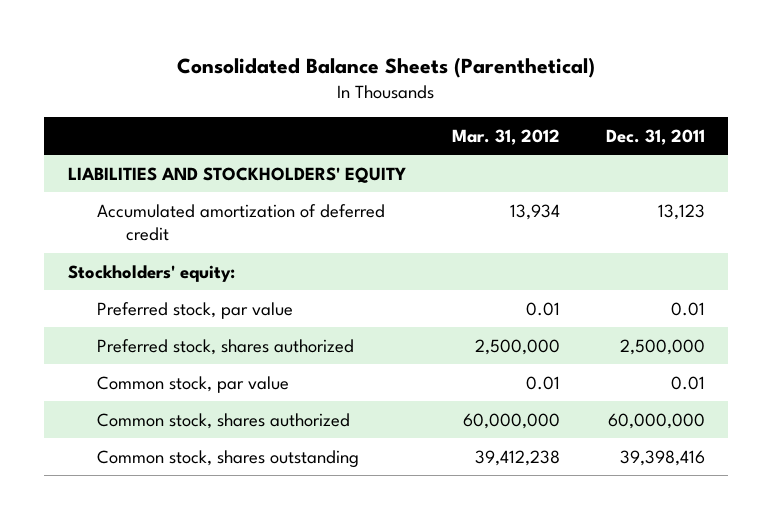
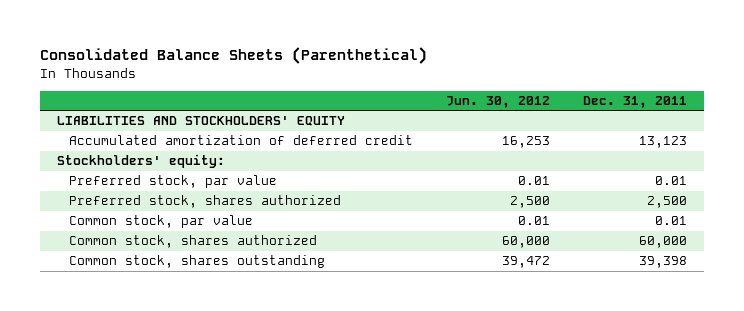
- | Mar. 31, 2012 | Dec. 31, 2011
+ | Jun. 30, 2012 | Dec. 31, 2011
- Preferred stock, shares authorized | 2,500,000 | 2,500,000
+ Preferred stock, shares authorized | 2,500 | 2,500
- Common stock, shares authorized | 60,000,000 | 60,000,000
- Common stock, shares outstanding | 39,412,238 | 39,398,416
+ Common stock, shares authorized | 60,000 | 60,000
+ Common stock, shares outstanding | 39,472 | 39,398

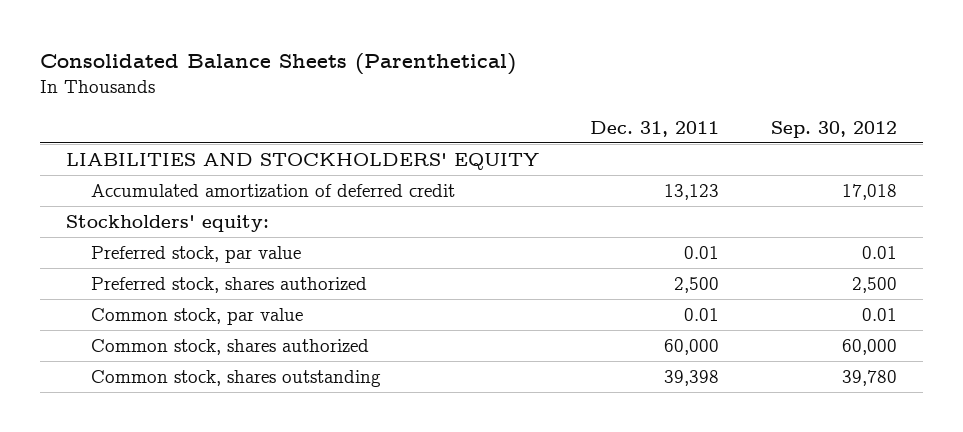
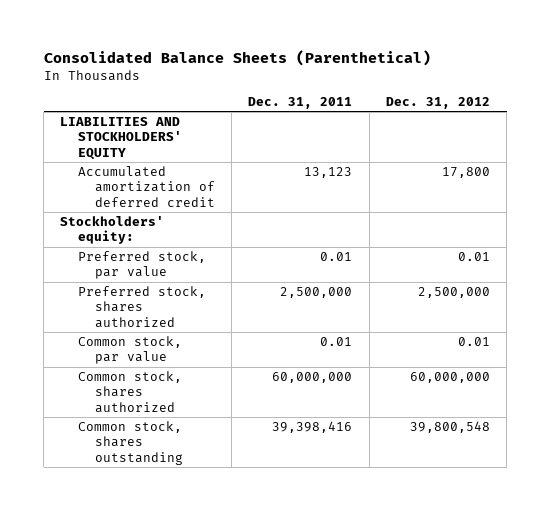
- | Dec. 31, 2011 | Sep. 30, 2012
+ | Dec. 31, 2011 | Dec. 31, 2012
- Preferred stock, shares authorized | 2,500 | 2,500
+ Preferred stock, shares authorized | 2,500,000 | 2,500,000
- Common stock, shares authorized | 60,000 | 60,000
- Common stock, shares outstanding | 39,398 | 39,780
+ Common stock, shares authorized | 60,000,000 | 60,000,000
+ Common stock, shares outstanding | 39,398,416 | 39,800,548

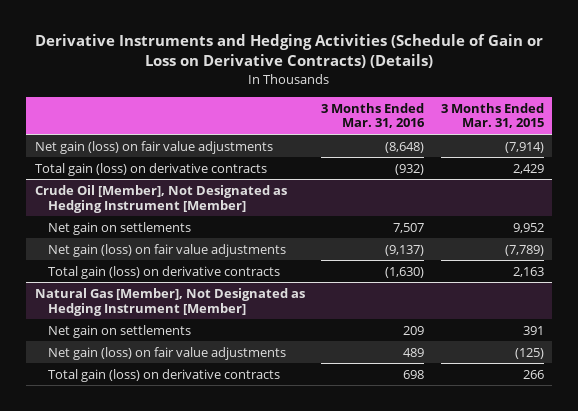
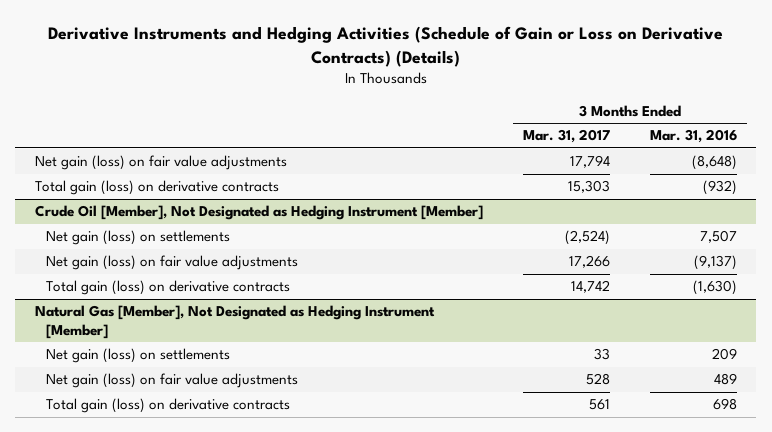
- | 3 Months Ended Mar. 31, 2016 | 3 Months Ended Mar. 31, 2015
+ | 3 Months Ended Mar. 31, 2017 | 3 Months Ended Mar. 31, 2016
@ Crude Oil [Member], Not Designated as Hedging Instrument [Member]
- Net gain on settlements | 7,507 | 9,952
+ Net gain (loss) on settlements | (2,524) | 7,507
@ Natural Gas [Member], Not Designated as Hedging Instrument [Member]
- Net gain on settlements | 209 | 391
+ Net gain (loss) on settlements | 33 | 209

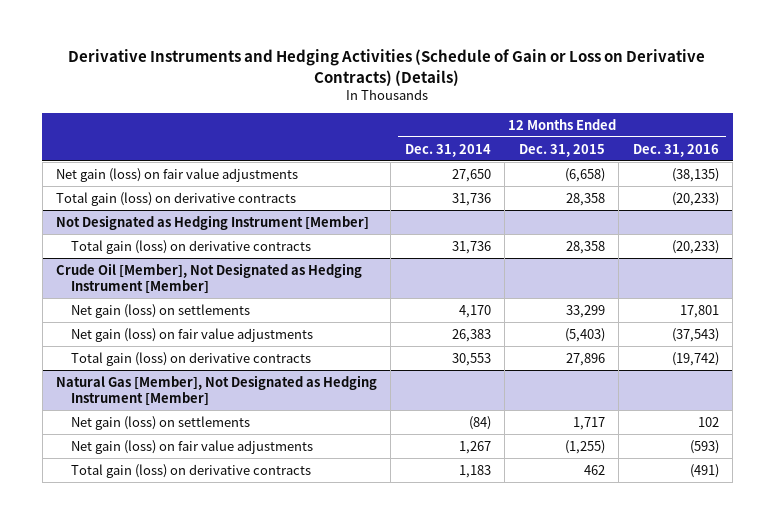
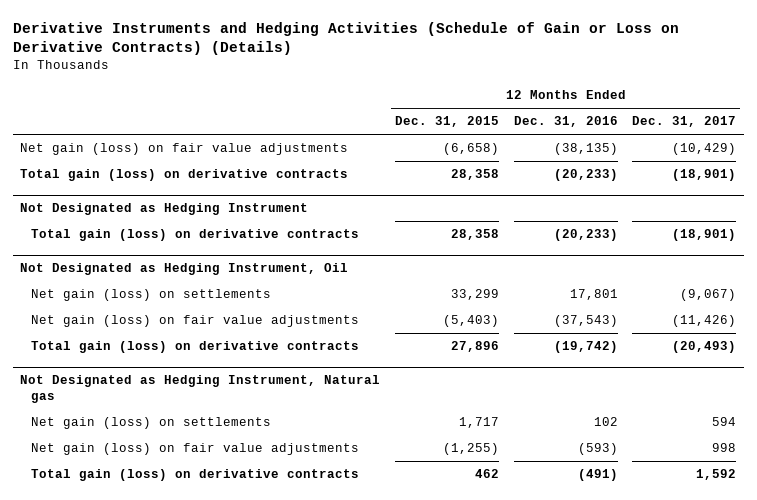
- | 12 Months Ended Dec. 31, 2014 | 12 Months Ended Dec. 31, 2015 | 12 Months Ended Dec. 31, 2016
+ | 12 Months Ended Dec. 31, 2015 | 12 Months Ended Dec. 31, 2016 | 12 Months Ended Dec. 31, 2017
- Not Designated as Hedging Instrument [Member]
+ Not Designated as Hedging Instrument
- Crude Oil [Member], Not Designated as Hedging Instrument [Member]
+ Not Designated as Hedging Instrument, Oil
- Natural Gas [Member], Not Designated as Hedging Instrument [Member]
+ Not Designated as Hedging Instrument, Natural gas

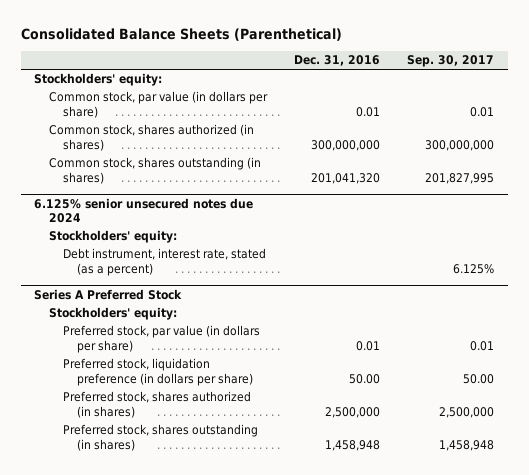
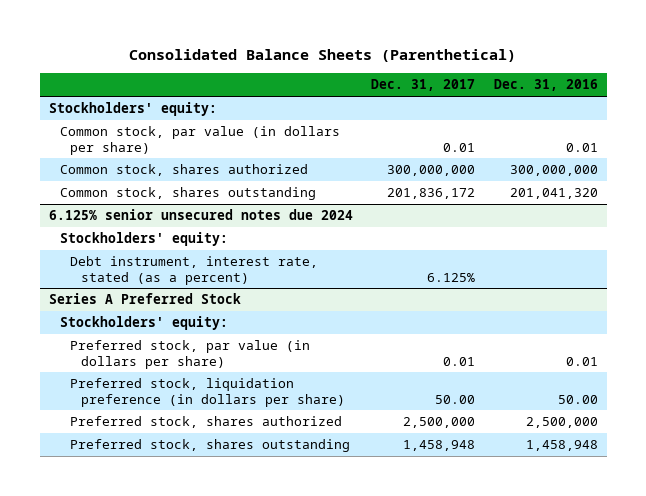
- | Dec. 31, 2016 | Sep. 30, 2017
+ | Dec. 31, 2017 | Dec. 31, 2016
- Common stock, shares authorized (in shares) | 300,000,000 | 300,000,000
- Common stock, shares outstanding (in shares) | 201,041,320 | 201,827,995
+ Common stock, shares authorized | 300,000,000 | 300,000,000
+ Common stock, shares outstanding | 201,836,172 | 201,041,320
@ Series A Preferred Stock
- Preferred stock, shares authorized (in shares) | 2,500,000 | 2,500,000
- Preferred stock, shares outstanding (in shares) | 1,458,948 | 1,458,948
+ Preferred stock, shares authorized | 2,500,000 | 2,500,000
+ Preferred stock, shares outstanding | 1,458,948 | 1,458,948

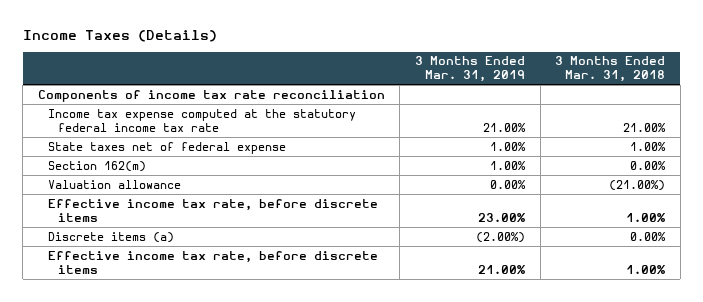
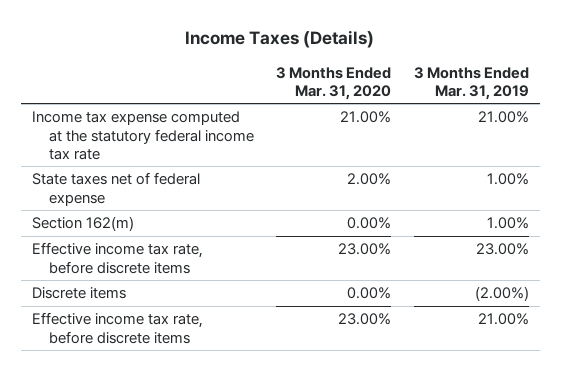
- | 3 Months Ended Mar. 31, 2019 | 3 Months Ended Mar. 31, 2018
+ | 3 Months Ended Mar. 31, 2020 | 3 Months Ended Mar. 31, 2019
- Components of income tax rate reconciliation
- Valuation allowance | 0.00% | (21.00%)
- Discrete items (a) | (2.00%) | 0.00%
+ Discrete items | 0.00% | (2.00%)

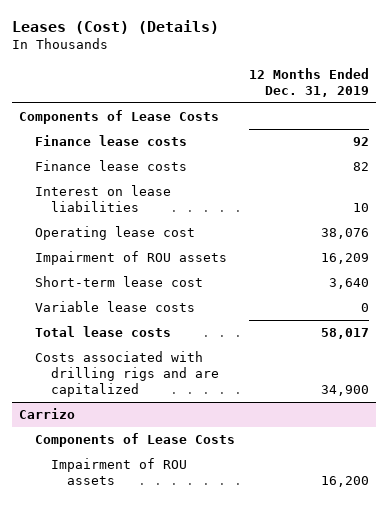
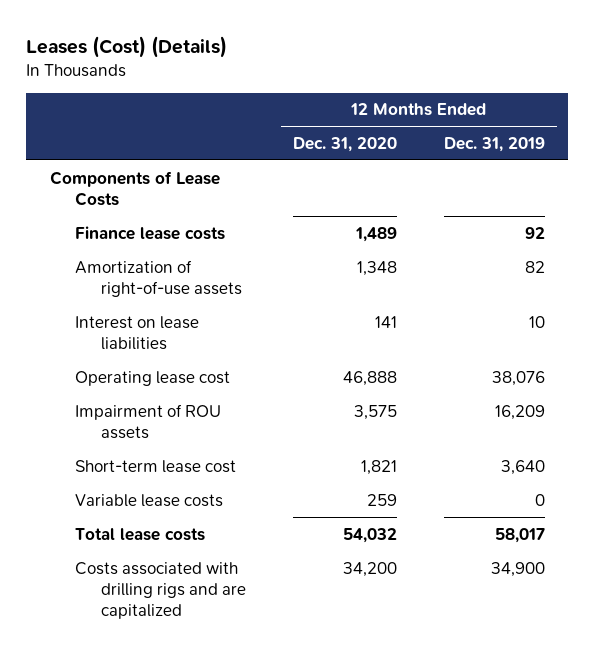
- | 12 Months Ended Dec. 31, 2019
+ | 12 Months Ended Dec. 31, 2020 | 12 Months Ended Dec. 31, 2019
- Finance lease costs | 82
+ Amortization of right-of-use assets | 1,348 | 82
- Carrizo
- Components of Lease Costs
- Impairment of ROU assets | 16,200

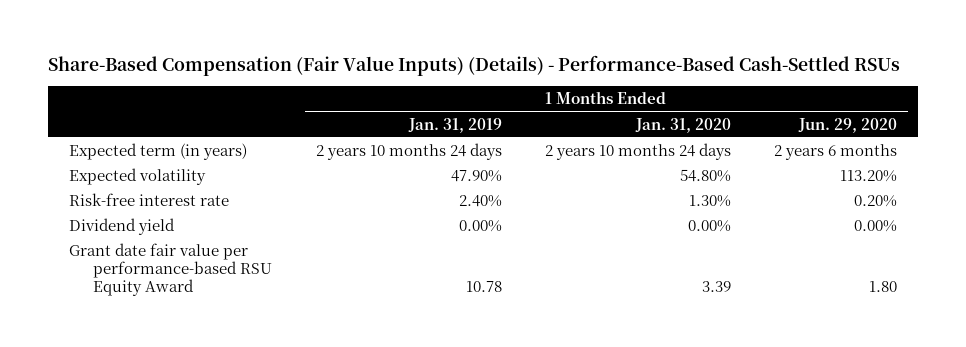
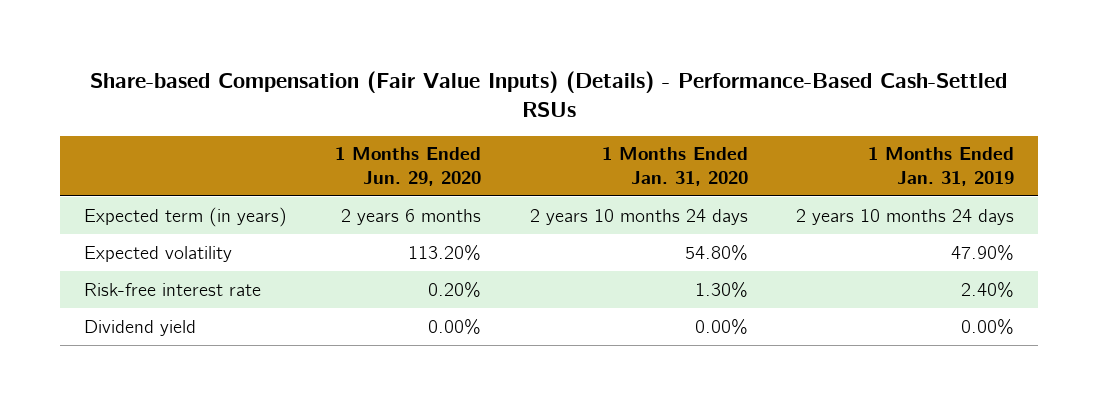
- Share-Based Compensation (Fair Value Inputs) (Details) - Performance-Based Cash-Settled RSUs
+ Share-based Compensation (Fair Value Inputs) (Details) - Performance-Based Cash-Settled RSUs
- | 1 Months Ended Jan. 31, 2019 | 1 Months Ended Jan. 31, 2020 | 1 Months Ended Jun. 29, 2020
+ | 1 Months Ended Jun. 29, 2020 | 1 Months Ended Jan. 31, 2020 | 1 Months Ended Jan. 31, 2019
- Grant date fair value per performance-based RSU Equity Award | 10.78 | 3.39 | 1.80

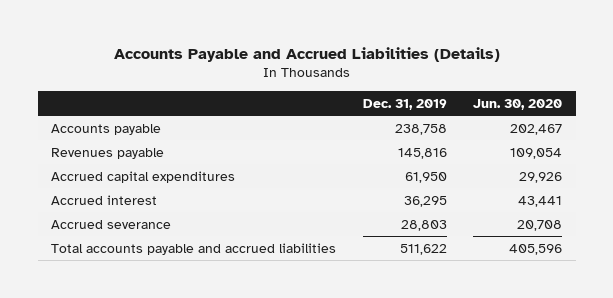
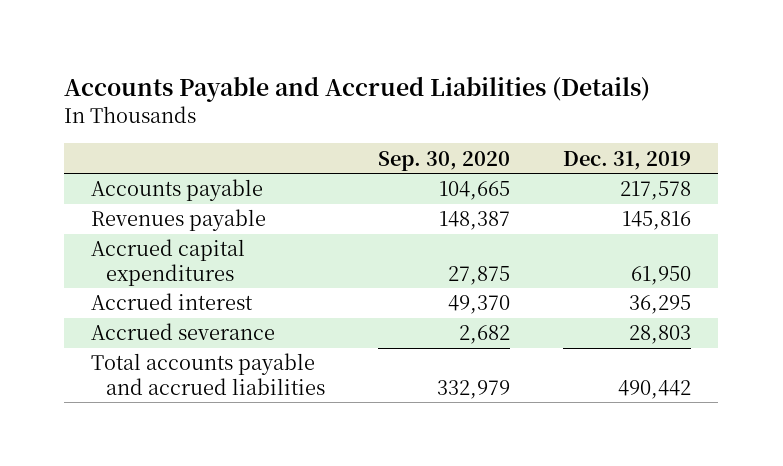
- | Dec. 31, 2019 | Jun. 30, 2020
+ | Sep. 30, 2020 | Dec. 31, 2019
- Accounts payable | 238,758 | 202,467
+ Accounts payable | 104,665 | 217,578
- Total accounts payable and accrued liabilities | 511,622 | 405,596
+ Total accounts payable and accrued liabilities | 332,979 | 490,442

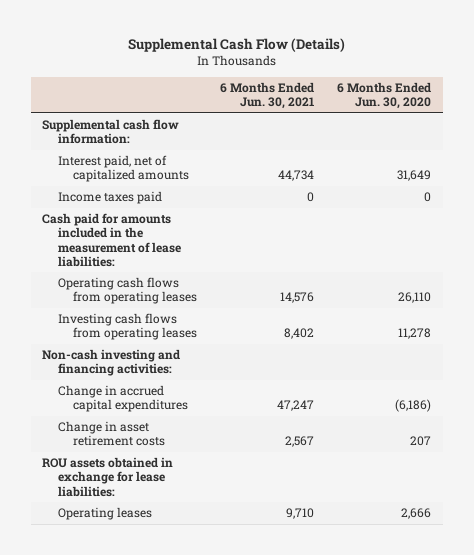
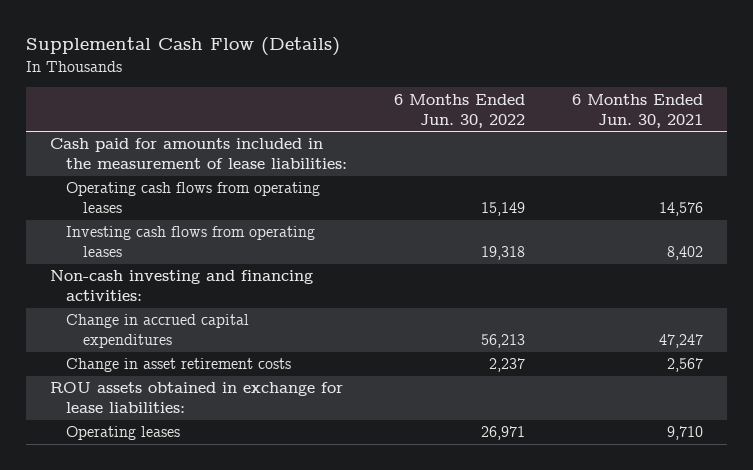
- | 6 Months Ended Jun. 30, 2021 | 6 Months Ended Jun. 30, 2020
+ | 6 Months Ended Jun. 30, 2022 | 6 Months Ended Jun. 30, 2021
- Supplemental cash flow information:
- Interest paid, net of capitalized amounts | 44,734 | 31,649
- Income taxes paid | 0 | 0

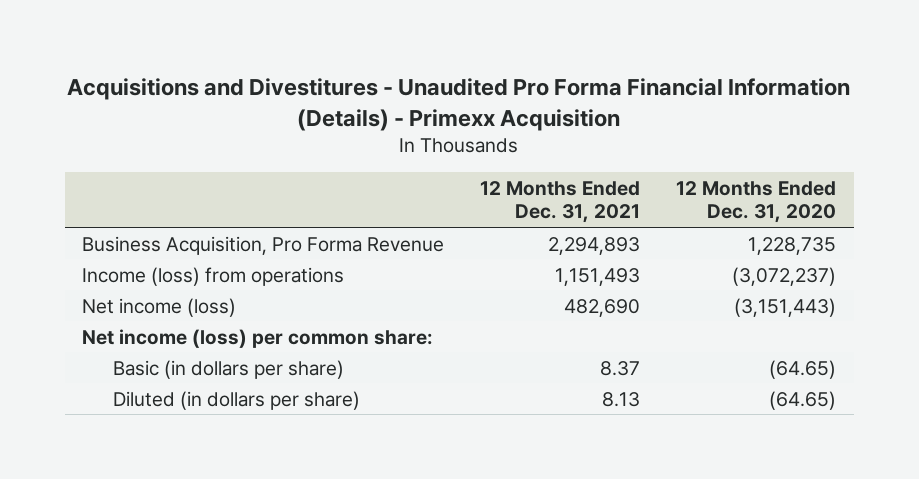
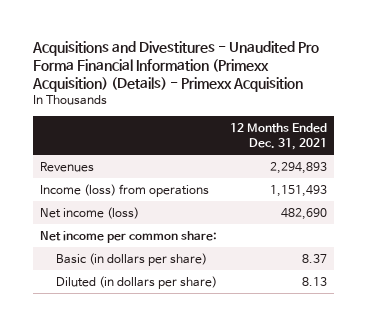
- Acquisitions and Divestitures - Unaudited Pro Forma Financial Information (Details) - Primexx Acquisition
+ Acquisitions and Divestitures - Unaudited Pro Forma Financial Information (Primexx Acquisition) (Details) - Primexx Acquisition
- | 12 Months Ended Dec. 31, 2021 | 12 Months Ended Dec. 31, 2020
+ | 12 Months Ended Dec. 31, 2021
- Business Acquisition, Pro Forma Revenue | 2,294,893 | 1,228,735
+ Revenues | 2,294,893
- Net income (loss) per common share:
+ Net income per common share:

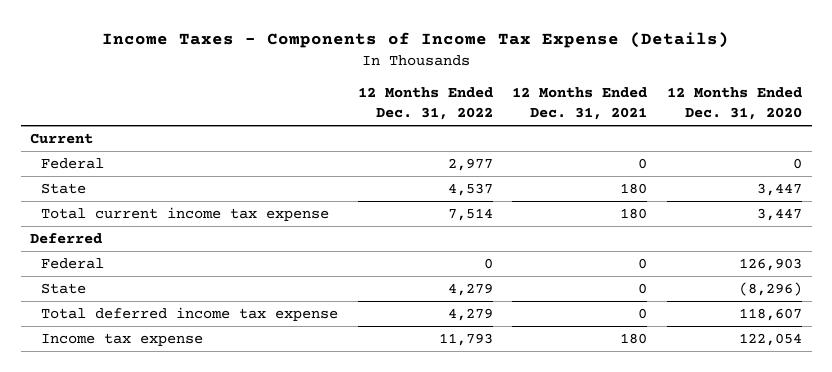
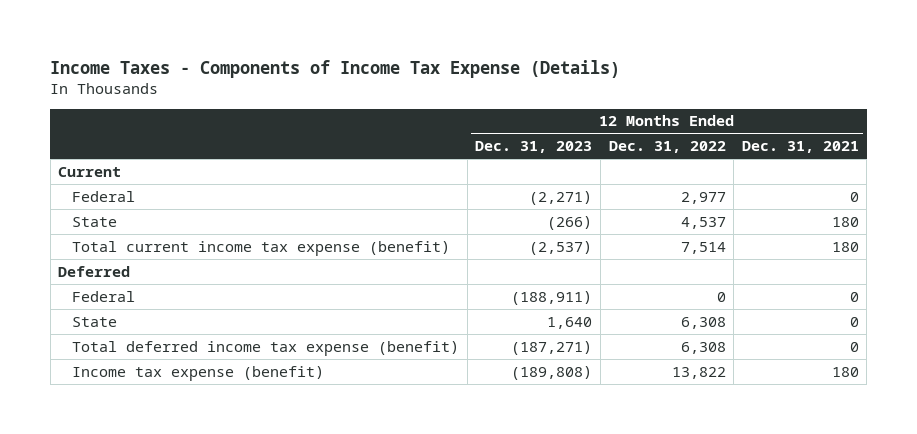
- | 12 Months Ended Dec. 31, 2022 | 12 Months Ended Dec. 31, 2021 | 12 Months Ended Dec. 31, 2020
+ | 12 Months Ended Dec. 31, 2023 | 12 Months Ended Dec. 31, 2022 | 12 Months Ended Dec. 31, 2021
- Total current income tax expense | 7,514 | 180 | 3,447
+ Total current income tax expense (benefit) | (2,537) | 7,514 | 180
- State | 4,279 | 0 | (8,296)
- Total deferred income tax expense | 4,279 | 0 | 118,607
- Income tax expense | 11,793 | 180 | 122,054
+ State | 1,640 | 6,308 | 0
+ Total deferred income tax expense (benefit) | (187,271) | 6,308 | 0
+ Income tax expense (benefit) | (189,808) | 13,822 | 180

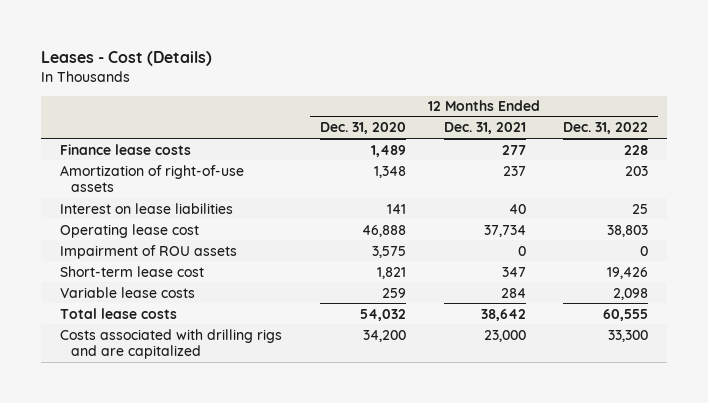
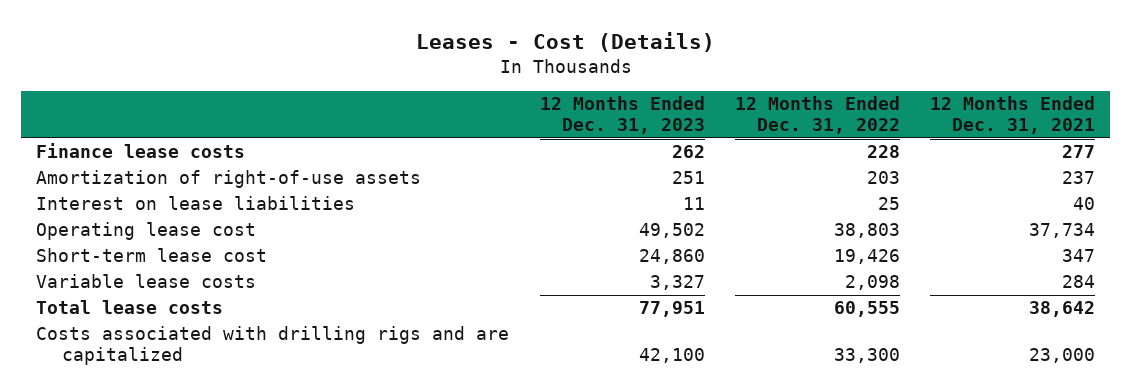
- | 12 Months Ended Dec. 31, 2020 | 12 Months Ended Dec. 31, 2021 | 12 Months Ended Dec. 31, 2022
+ | 12 Months Ended Dec. 31, 2023 | 12 Months Ended Dec. 31, 2022 | 12 Months Ended Dec. 31, 2021
- Impairment of ROU assets | 3,575 | 0 | 0

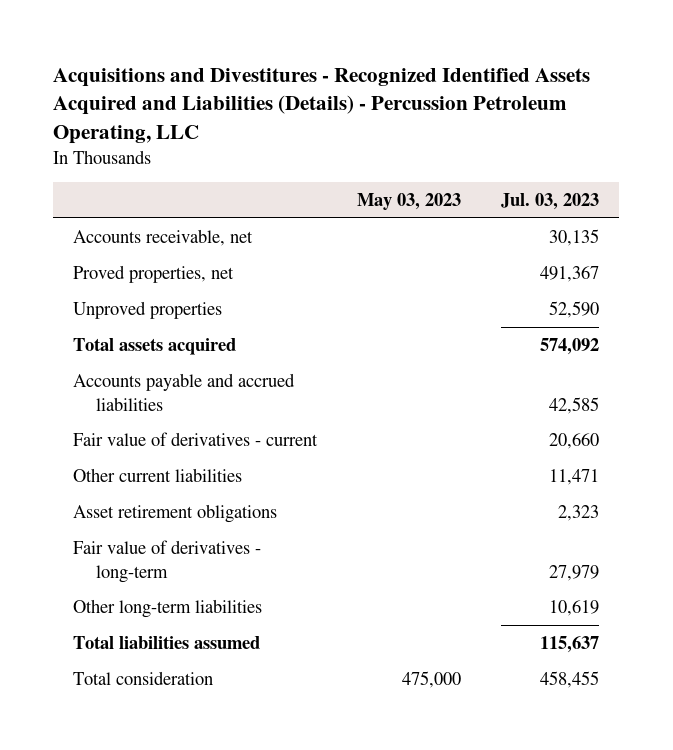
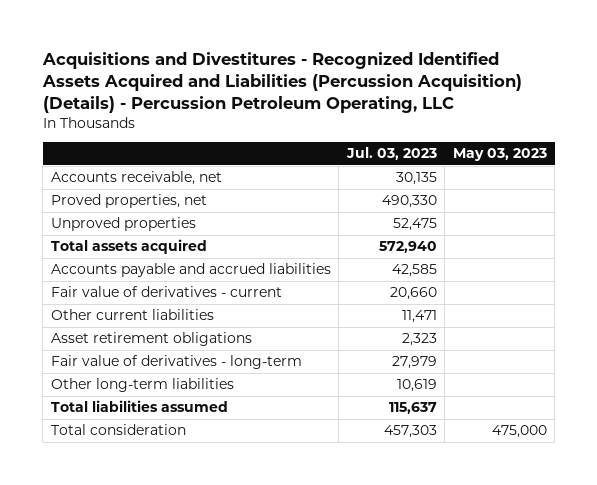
- Acquisitions and Divestitures - Recognized Identified Assets Acquired and Liabilities (Details) - Percussion Petroleum Operating, LLC
+ Acquisitions and Divestitures - Recognized Identified Assets Acquired and Liabilities (Percussion Acquisition) (Details) - Percussion Petroleum Operating, LLC
- | May 03, 2023 | Jul. 03, 2023
+ | Jul. 03, 2023 | May 03, 2023
- Proved properties, net | | 491,367
- Unproved properties | | 52,590
- Total assets acquired | | 574,092
+ Proved properties, net | 490,330 |
+ Unproved properties | 52,475 |
+ Total assets acquired | 572,940 |
- Total consideration | 475,000 | 458,455
+ Total consideration | 457,303 | 475,000

